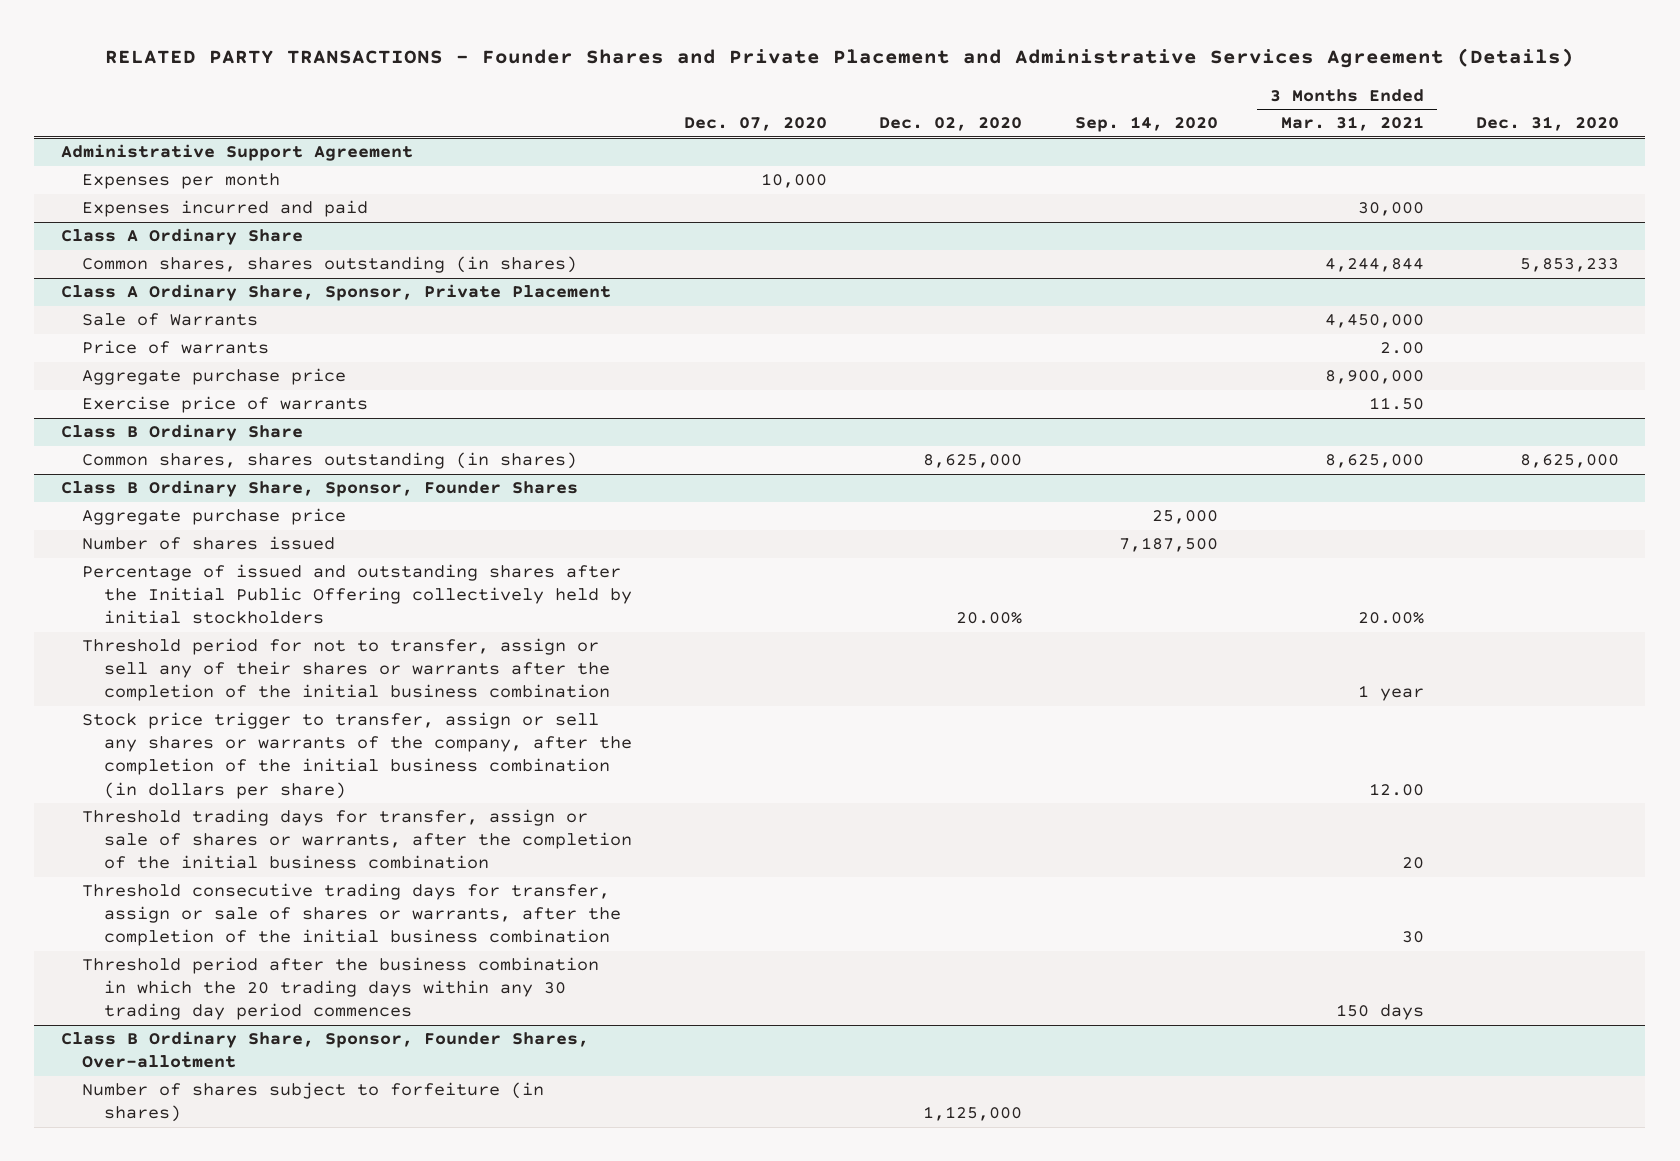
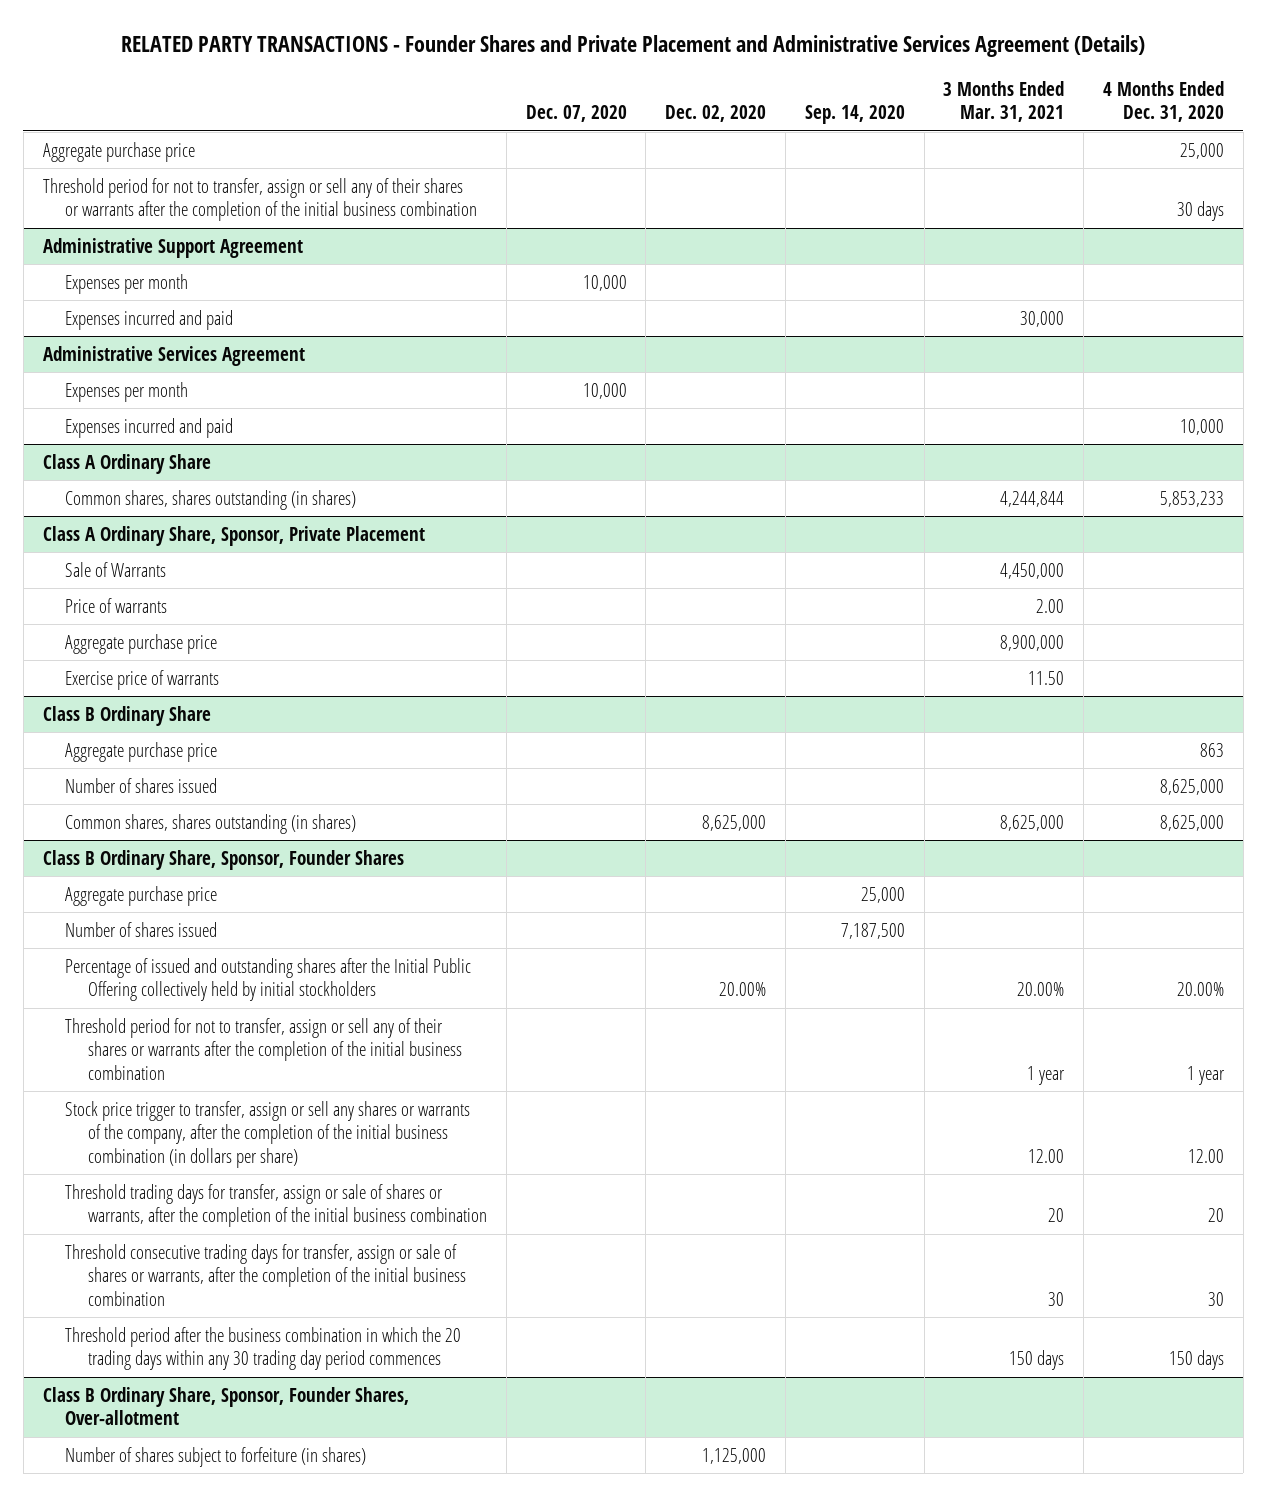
- | Dec. 07, 2020 | Dec. 02, 2020 | Sep. 14, 2020 | 3 Months Ended Mar. 31, 2021 | Dec. 31, 2020
+ | Dec. 07, 2020 | Dec. 02, 2020 | Sep. 14, 2020 | 3 Months Ended Mar. 31, 2021 | 4 Months Ended Dec. 31, 2020
+ Aggregate purchase price | | | | | 25,000
+ Threshold period for not to transfer, assign or sell any of their shares or warrants after the completion of the initial business combination | | | | | 30 days
+ Administrative Services Agreement
+ Expenses per month | 10,000 | | | |
+ Expenses incurred and paid | | | | | 10,000
@ Class B Ordinary Share
+ Aggregate purchase price | | | | | 863
+ Number of shares issued | | | | | 8,625,000

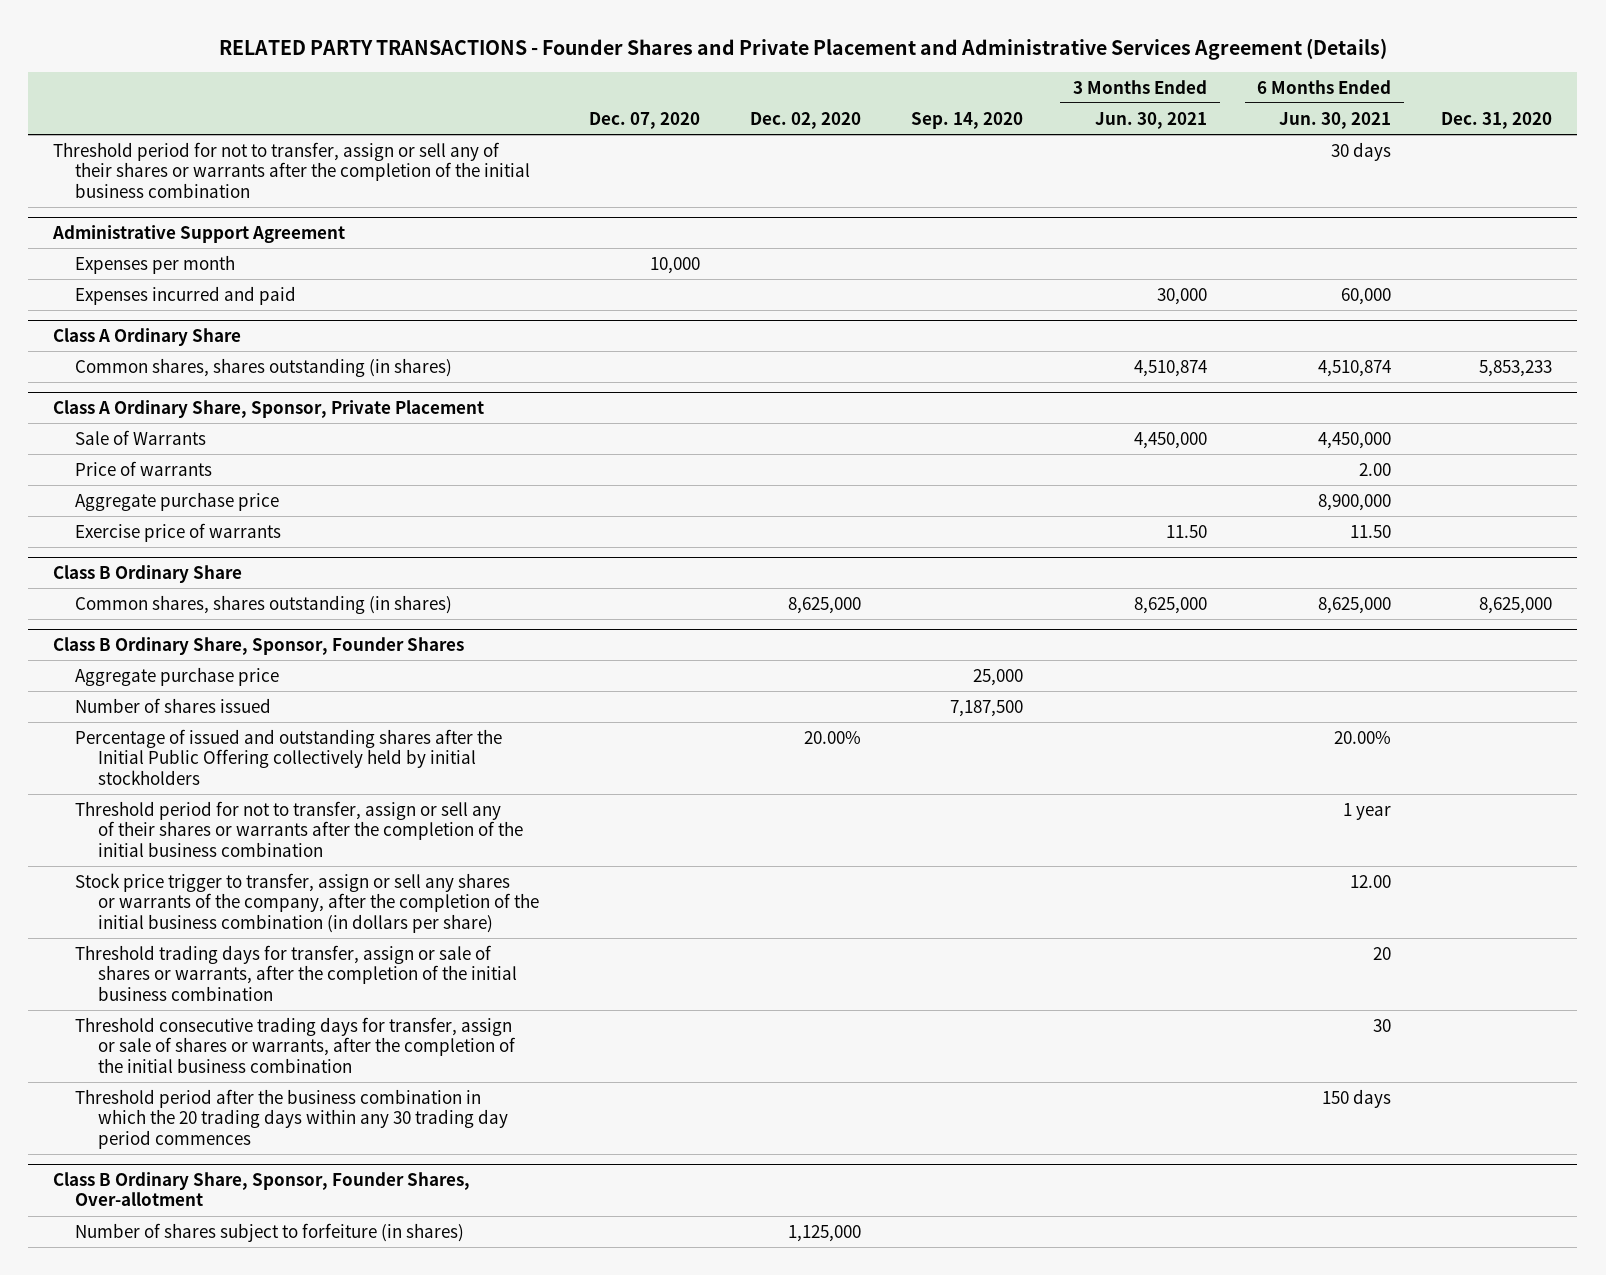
- | Dec. 07, 2020 | Dec. 02, 2020 | Sep. 14, 2020 | 3 Months Ended Mar. 31, 2021 | 4 Months Ended Dec. 31, 2020
+ | Dec. 07, 2020 | Dec. 02, 2020 | Sep. 14, 2020 | 3 Months Ended Jun. 30, 2021 | 6 Months Ended Jun. 30, 2021 | Dec. 31, 2020
- Aggregate purchase price | | | | | 25,000
- Administrative Services Agreement
- Expenses per month | 10,000 | | | |
- Expenses incurred and paid | | | | | 10,000
@ Class B Ordinary Share
- Aggregate purchase price | | | | | 863
- Number of shares issued | | | | | 8,625,000

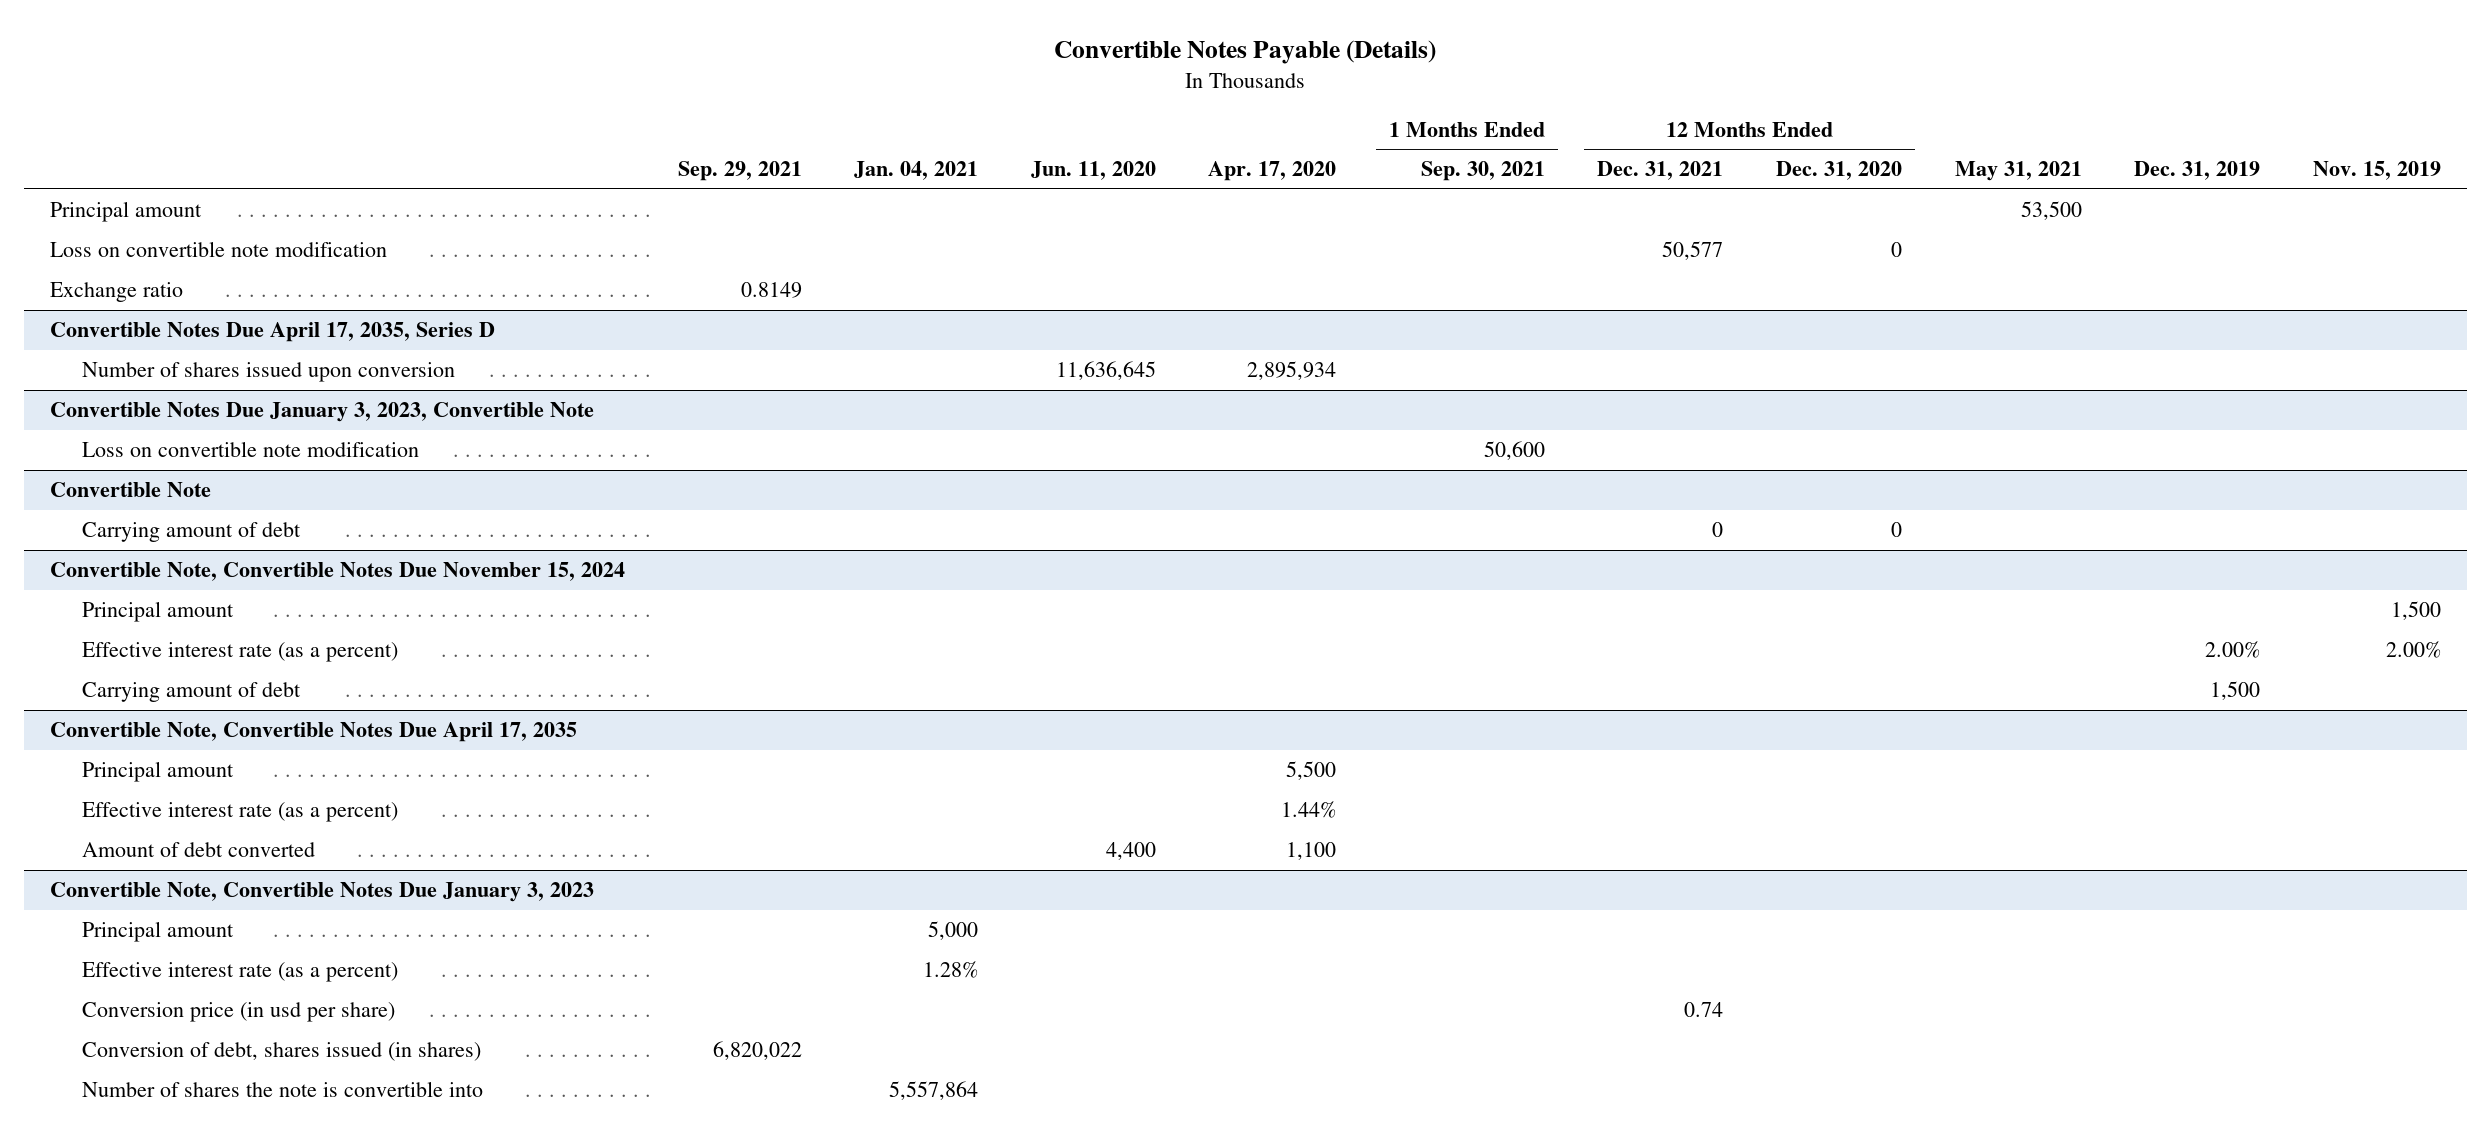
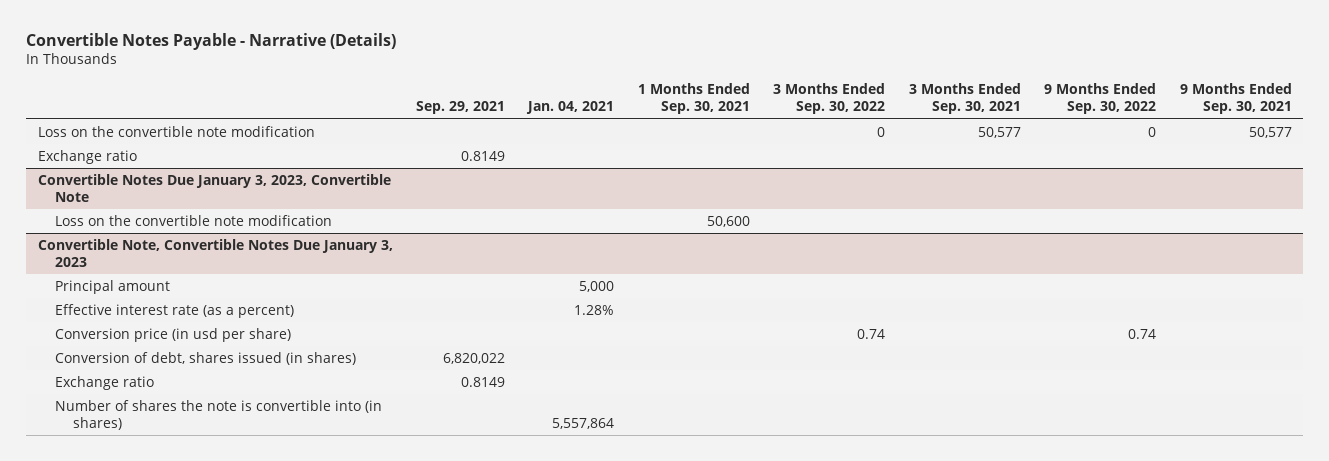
- Convertible Notes Payable (Details)
+ Convertible Notes Payable - Narrative (Details)
- | Sep. 29, 2021 | Jan. 04, 2021 | Jun. 11, 2020 | Apr. 17, 2020 | 1 Months Ended Sep. 30, 2021 | 12 Months Ended Dec. 31, 2021 | 12 Months Ended Dec. 31, 2020 | May 31, 2021 | Dec. 31, 2019 | Nov. 15, 2019
+ | Sep. 29, 2021 | Jan. 04, 2021 | 1 Months Ended Sep. 30, 2021 | 3 Months Ended Sep. 30, 2022 | 3 Months Ended Sep. 30, 2021 | 9 Months Ended Sep. 30, 2022 | 9 Months Ended Sep. 30, 2021
- Principal amount | | | | | | | | 53,500 | |
- Loss on convertible note modification | | | | | | 50,577 | 0 | | |
+ Loss on the convertible note modification | | | | 0 | 50,577 | 0 | 50,577
- Convertible Notes Due April 17, 2035, Series D
- Number of shares issued upon conversion | | | 11,636,645 | 2,895,934 | | | | | |
@ Convertible Notes Due January 3, 2023, Convertible Note
- Loss on convertible note modification | | | | | 50,600 | | | | |
- Convertible Note
- Carrying amount of debt | | | | | | 0 | 0 | | |
- Convertible Note, Convertible Notes Due November 15, 2024
- Principal amount | | | | | | | | | | 1,500
- Effective interest rate (as a percent) | | | | | | | | | 2.00% | 2.00%
- Carrying amount of debt | | | | | | | | | 1,500 |
- Convertible Note, Convertible Notes Due April 17, 2035
- Principal amount | | | | 5,500 | | | | | |
- Effective interest rate (as a percent) | | | | 1.44% | | | | | |
- Amount of debt converted | | | 4,400 | 1,100 | | | | | |
@ Convertible Notes Due January 3, 2023, Convertible Note
+ Loss on the convertible note modification | | | 50,600 | | | |
@ Convertible Note, Convertible Notes Due January 3, 2023
- Number of shares the note is convertible into | | 5,557,864 | | | | | | | |
+ Exchange ratio | 0.8149 | | | | | |
+ Number of shares the note is convertible into (in shares) | | 5,557,864 | | | | |

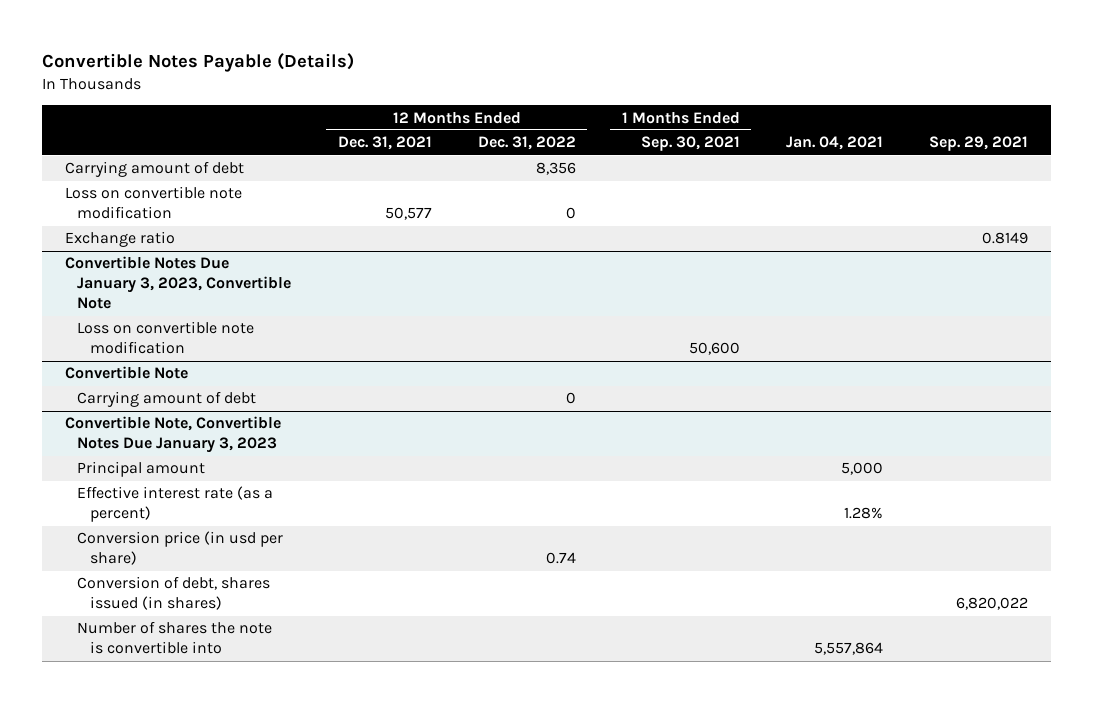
- Convertible Notes Payable - Narrative (Details)
+ Convertible Notes Payable (Details)
- | Sep. 29, 2021 | Jan. 04, 2021 | 1 Months Ended Sep. 30, 2021 | 3 Months Ended Sep. 30, 2022 | 3 Months Ended Sep. 30, 2021 | 9 Months Ended Sep. 30, 2022 | 9 Months Ended Sep. 30, 2021
+ | 12 Months Ended Dec. 31, 2021 | 12 Months Ended Dec. 31, 2022 | 1 Months Ended Sep. 30, 2021 | Jan. 04, 2021 | Sep. 29, 2021
- Loss on the convertible note modification | | | | 0 | 50,577 | 0 | 50,577
+ Carrying amount of debt | | 8,356 | | |
+ Loss on convertible note modification | 50,577 | 0 | | |
@ Convertible Notes Due January 3, 2023, Convertible Note
- Loss on the convertible note modification | | | 50,600 | | | |
+ Loss on convertible note modification | | | 50,600 | |
+ Convertible Note
+ Carrying amount of debt | | 0 | | |
@ Convertible Note, Convertible Notes Due January 3, 2023
- Exchange ratio | 0.8149 | | | | | |
- Number of shares the note is convertible into (in shares) | | 5,557,864 | | | | |
+ Number of shares the note is convertible into | | | | 5,557,864 |

